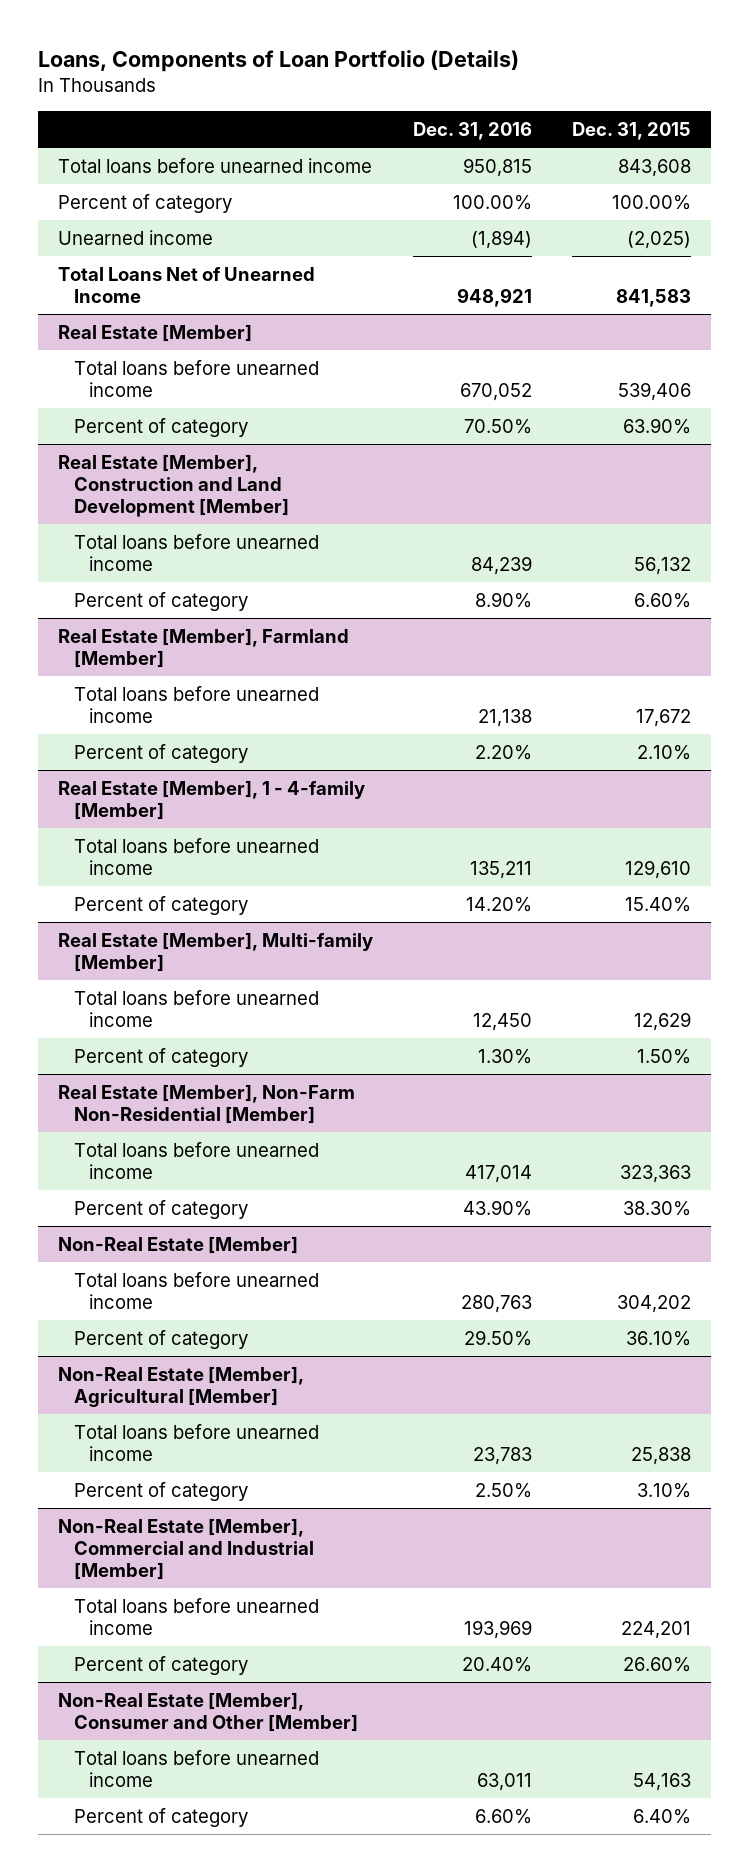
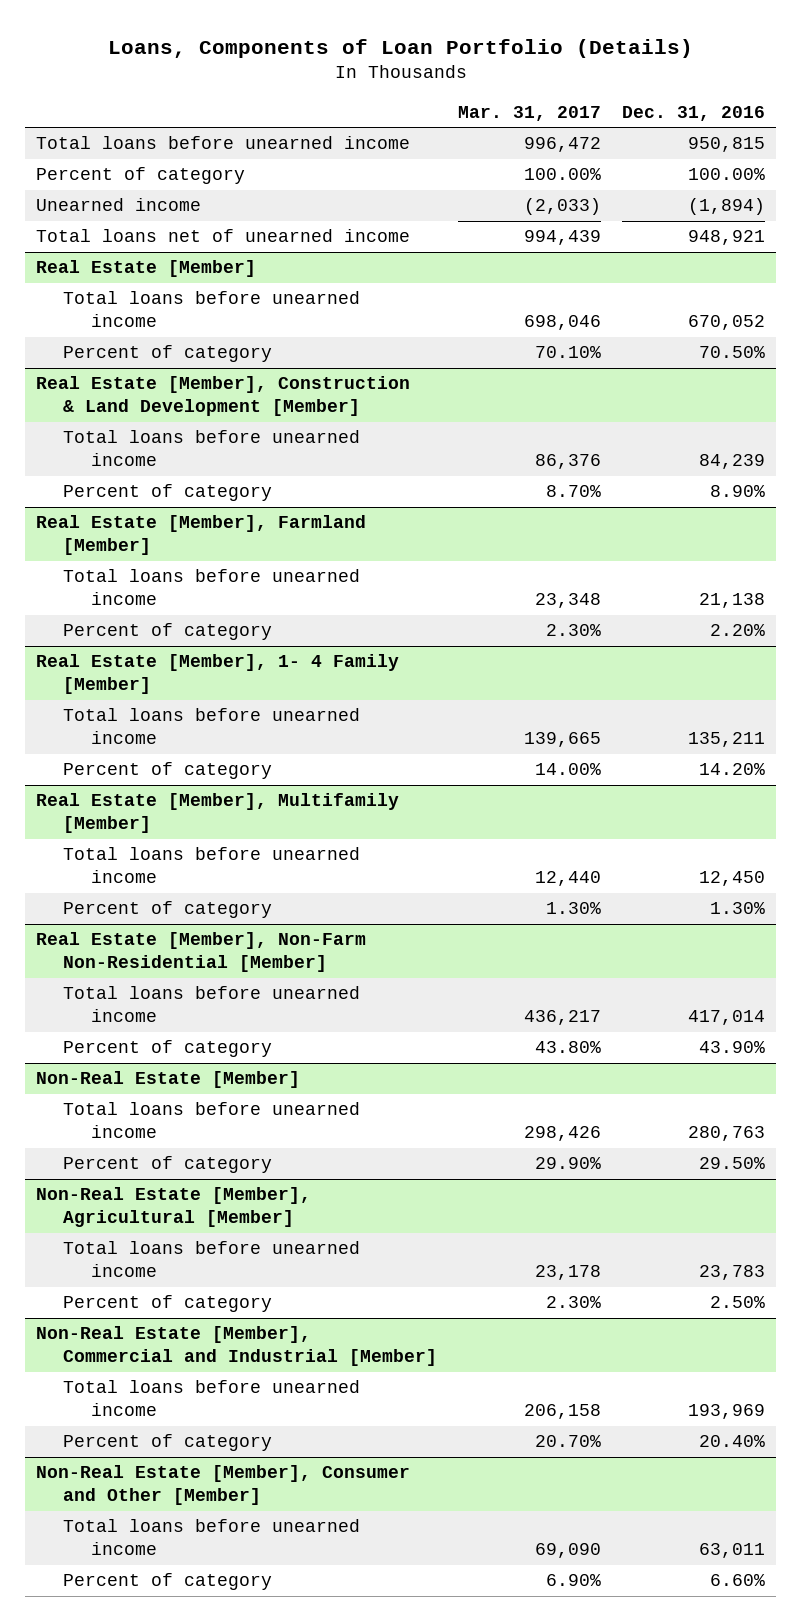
- | Dec. 31, 2016 | Dec. 31, 2015
+ | Mar. 31, 2017 | Dec. 31, 2016
- Total Loans Net of Unearned Income | 948,921 | 841,583
+ Total loans net of unearned income | 994,439 | 948,921
- Real Estate [Member], Construction and Land Development [Member]
+ Real Estate [Member], Construction & Land Development [Member]
- Real Estate [Member], 1 - 4-family [Member]
+ Real Estate [Member], 1- 4 Family [Member]
- Real Estate [Member], Multi-family [Member]
+ Real Estate [Member], Multifamily [Member]

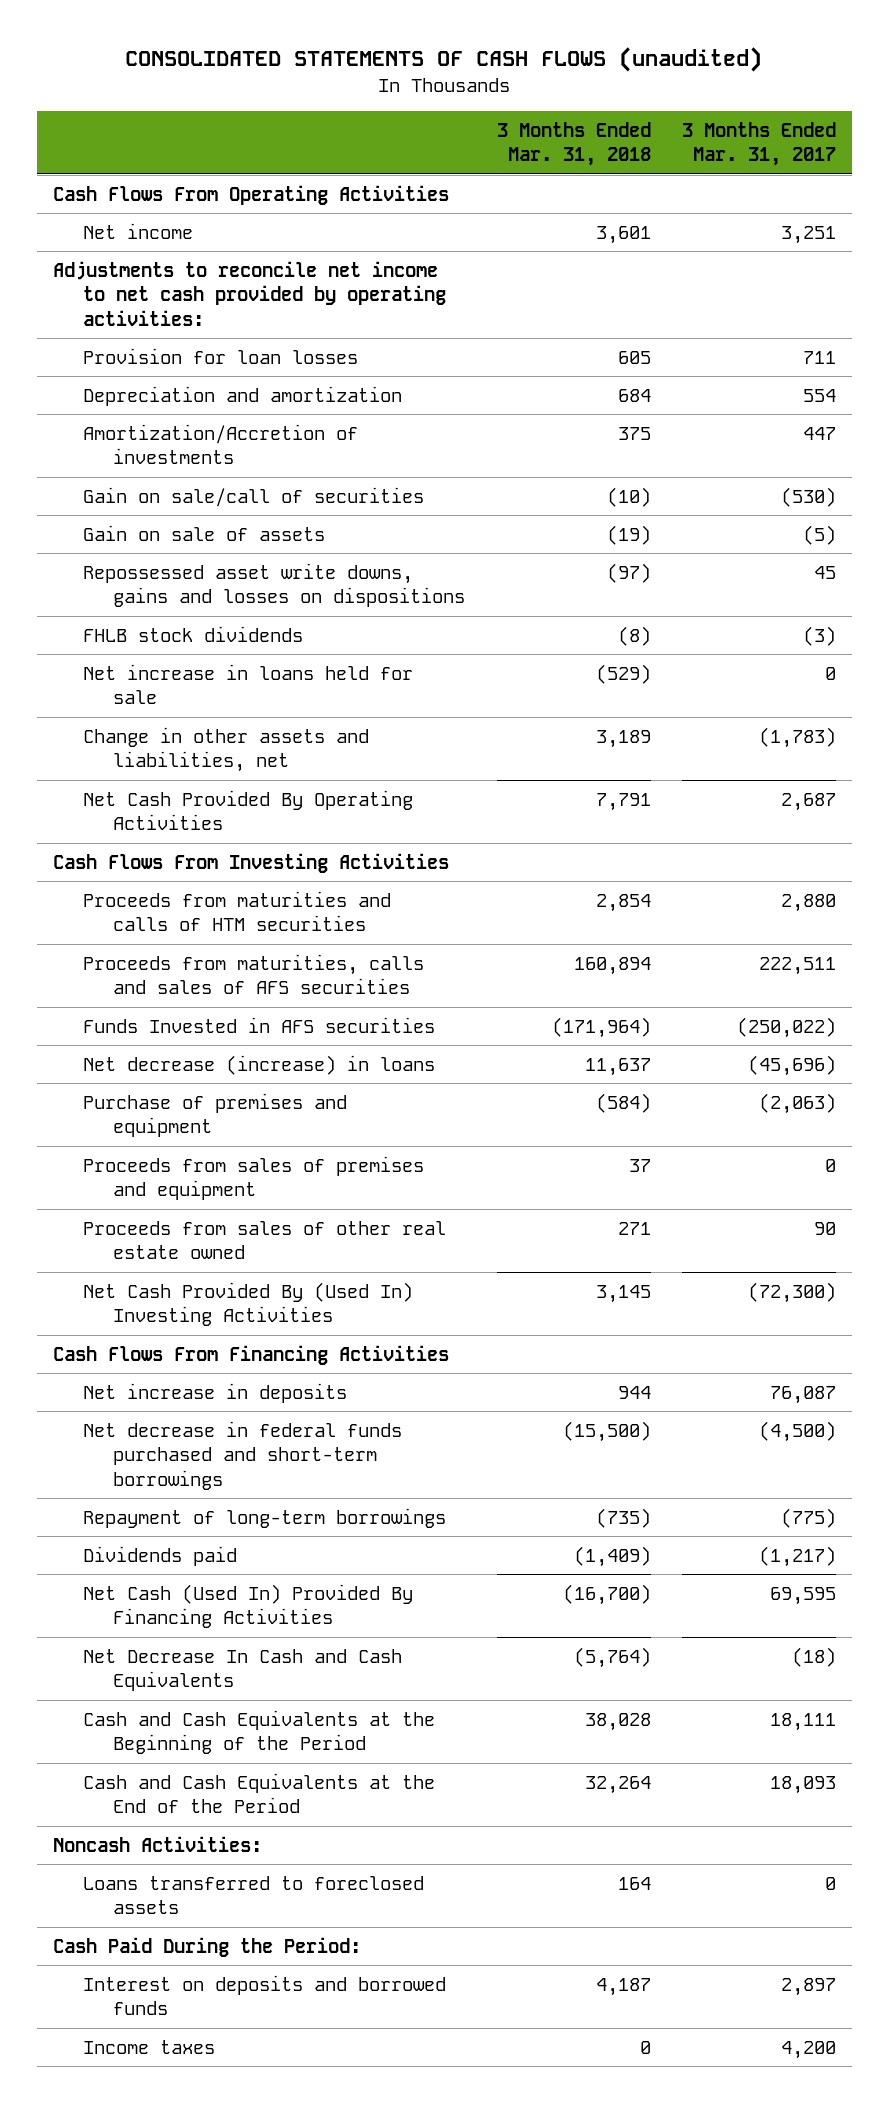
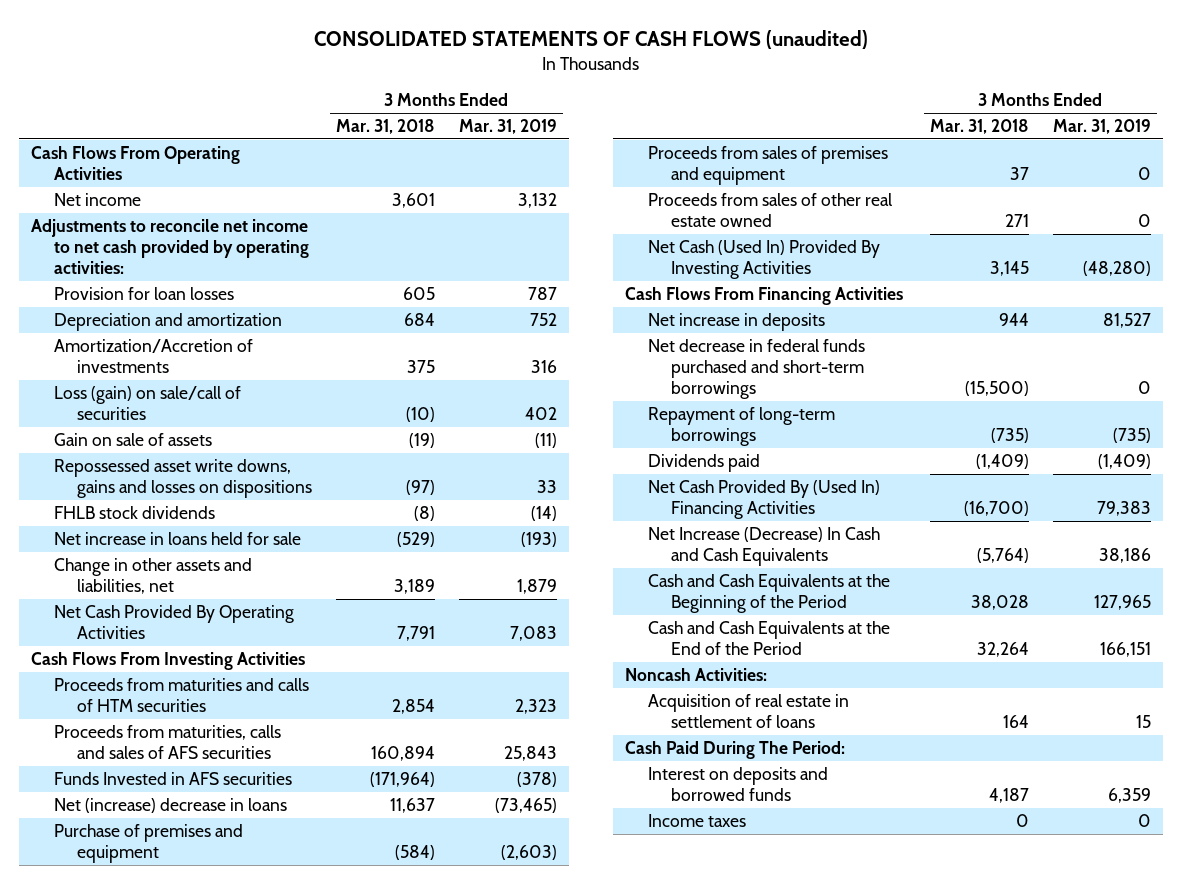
- | 3 Months Ended Mar. 31, 2018 | 3 Months Ended Mar. 31, 2017
+ | 3 Months Ended Mar. 31, 2018 | 3 Months Ended Mar. 31, 2019
- Gain on sale/call of securities | (10) | (530)
+ Loss (gain) on sale/call of securities | (10) | 402
- Net decrease (increase) in loans | 11,637 | (45,696)
+ Net (increase) decrease in loans | 11,637 | (73,465)
- Net Cash Provided By (Used In) Investing Activities | 3,145 | (72,300)
+ Net Cash (Used In) Provided By Investing Activities | 3,145 | (48,280)
- Net Cash (Used In) Provided By Financing Activities | (16,700) | 69,595
- Net Decrease In Cash and Cash Equivalents | (5,764) | (18)
+ Net Cash Provided By (Used In) Financing Activities | (16,700) | 79,383
+ Net Increase (Decrease) In Cash and Cash Equivalents | (5,764) | 38,186
- Loans transferred to foreclosed assets | 164 | 0
- Cash Paid During the Period:
+ Acquisition of real estate in settlement of loans | 164 | 15
+ Cash Paid During The Period:

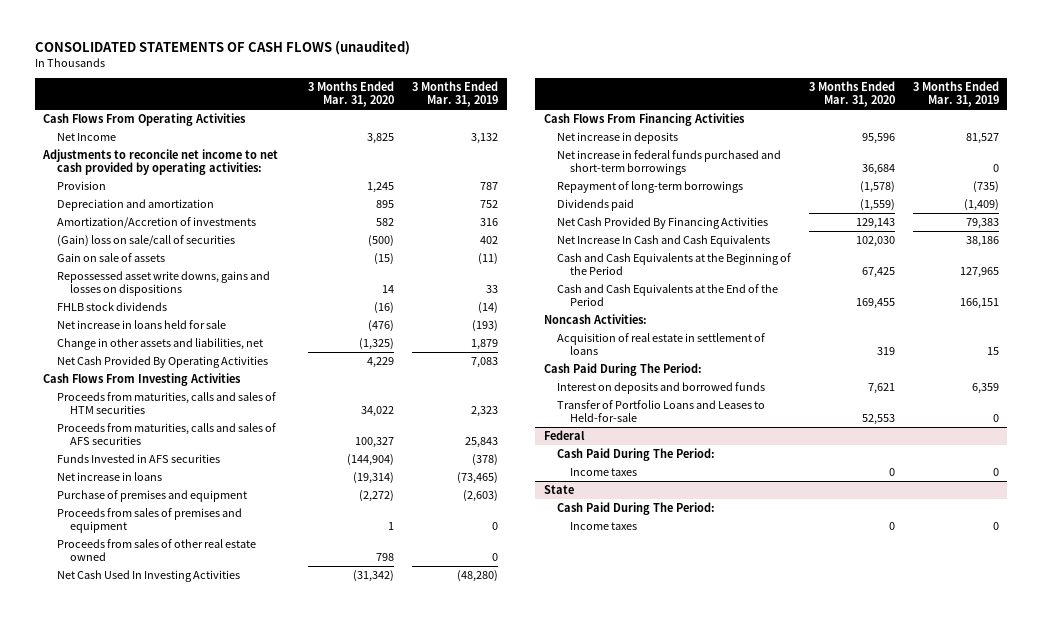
- | 3 Months Ended Mar. 31, 2018 | 3 Months Ended Mar. 31, 2019
+ | 3 Months Ended Mar. 31, 2020 | 3 Months Ended Mar. 31, 2019
- Net income | 3,601 | 3,132
+ Net Income | 3,825 | 3,132
- Provision for loan losses | 605 | 787
+ Provision | 1,245 | 787
- Loss (gain) on sale/call of securities | (10) | 402
+ (Gain) loss on sale/call of securities | (500) | 402
- Proceeds from maturities and calls of HTM securities | 2,854 | 2,323
+ Proceeds from maturities, calls and sales of HTM securities | 34,022 | 2,323
- Net (increase) decrease in loans | 11,637 | (73,465)
+ Net increase in loans | (19,314) | (73,465)
- Net Cash (Used In) Provided By Investing Activities | 3,145 | (48,280)
+ Net Cash Used In Investing Activities | (31,342) | (48,280)
- Net decrease in federal funds purchased and short-term borrowings | (15,500) | 0
+ Net increase in federal funds purchased and short-term borrowings | 36,684 | 0
- Net Cash Provided By (Used In) Financing Activities | (16,700) | 79,383
- Net Increase (Decrease) In Cash and Cash Equivalents | (5,764) | 38,186
+ Net Cash Provided By Financing Activities | 129,143 | 79,383
+ Net Increase In Cash and Cash Equivalents | 102,030 | 38,186
+ Transfer of Portfolio Loans and Leases to Held-for-sale | 52,553 | 0
+ Federal
+ Cash Paid During The Period:
+ State
+ Cash Paid During The Period:
+ Income taxes | 0 | 0

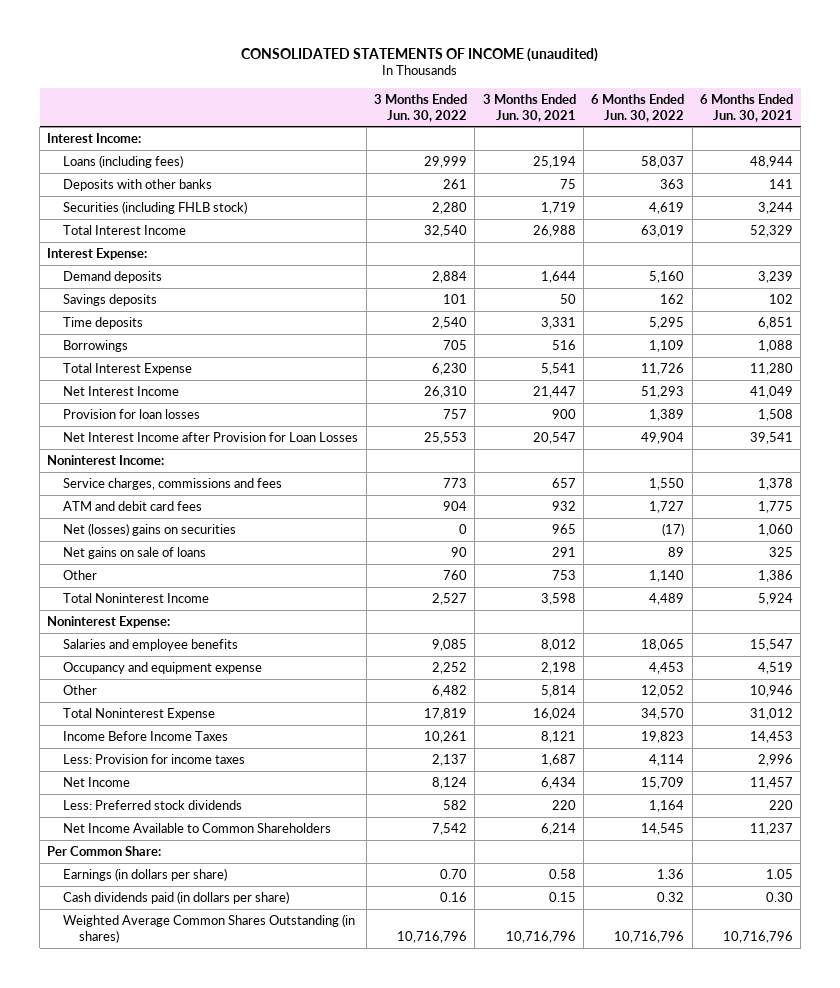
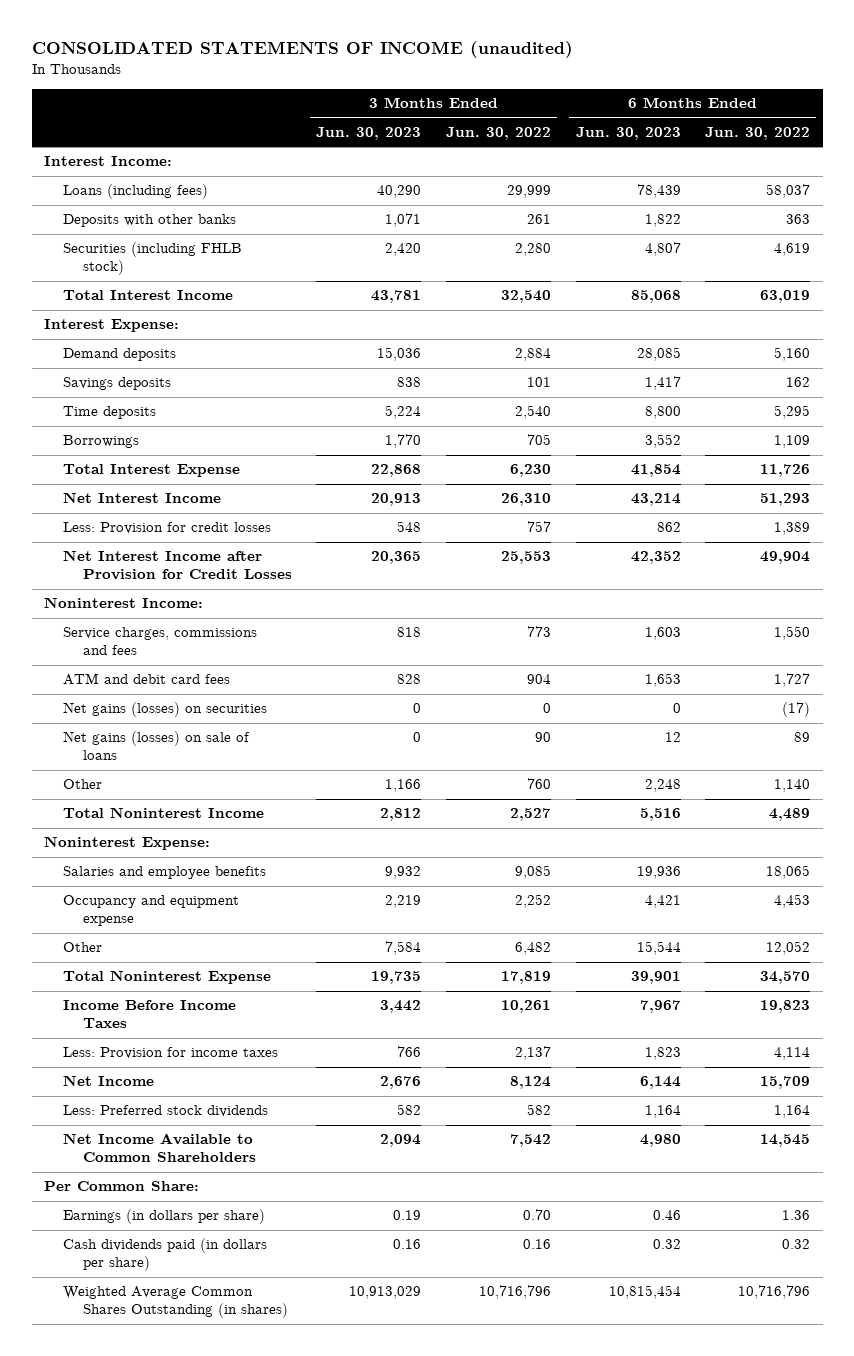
- | 3 Months Ended Jun. 30, 2022 | 3 Months Ended Jun. 30, 2021 | 6 Months Ended Jun. 30, 2022 | 6 Months Ended Jun. 30, 2021
+ | 3 Months Ended Jun. 30, 2023 | 3 Months Ended Jun. 30, 2022 | 6 Months Ended Jun. 30, 2023 | 6 Months Ended Jun. 30, 2022
- Provision for loan losses | 757 | 900 | 1,389 | 1,508
- Net Interest Income after Provision for Loan Losses | 25,553 | 20,547 | 49,904 | 39,541
+ Less: Provision for credit losses | 548 | 757 | 862 | 1,389
+ Net Interest Income after Provision for Credit Losses | 20,365 | 25,553 | 42,352 | 49,904
- Net (losses) gains on securities | 0 | 965 | (17) | 1,060
- Net gains on sale of loans | 90 | 291 | 89 | 325
+ Net gains (losses) on securities | 0 | 0 | 0 | (17)
+ Net gains (losses) on sale of loans | 0 | 90 | 12 | 89

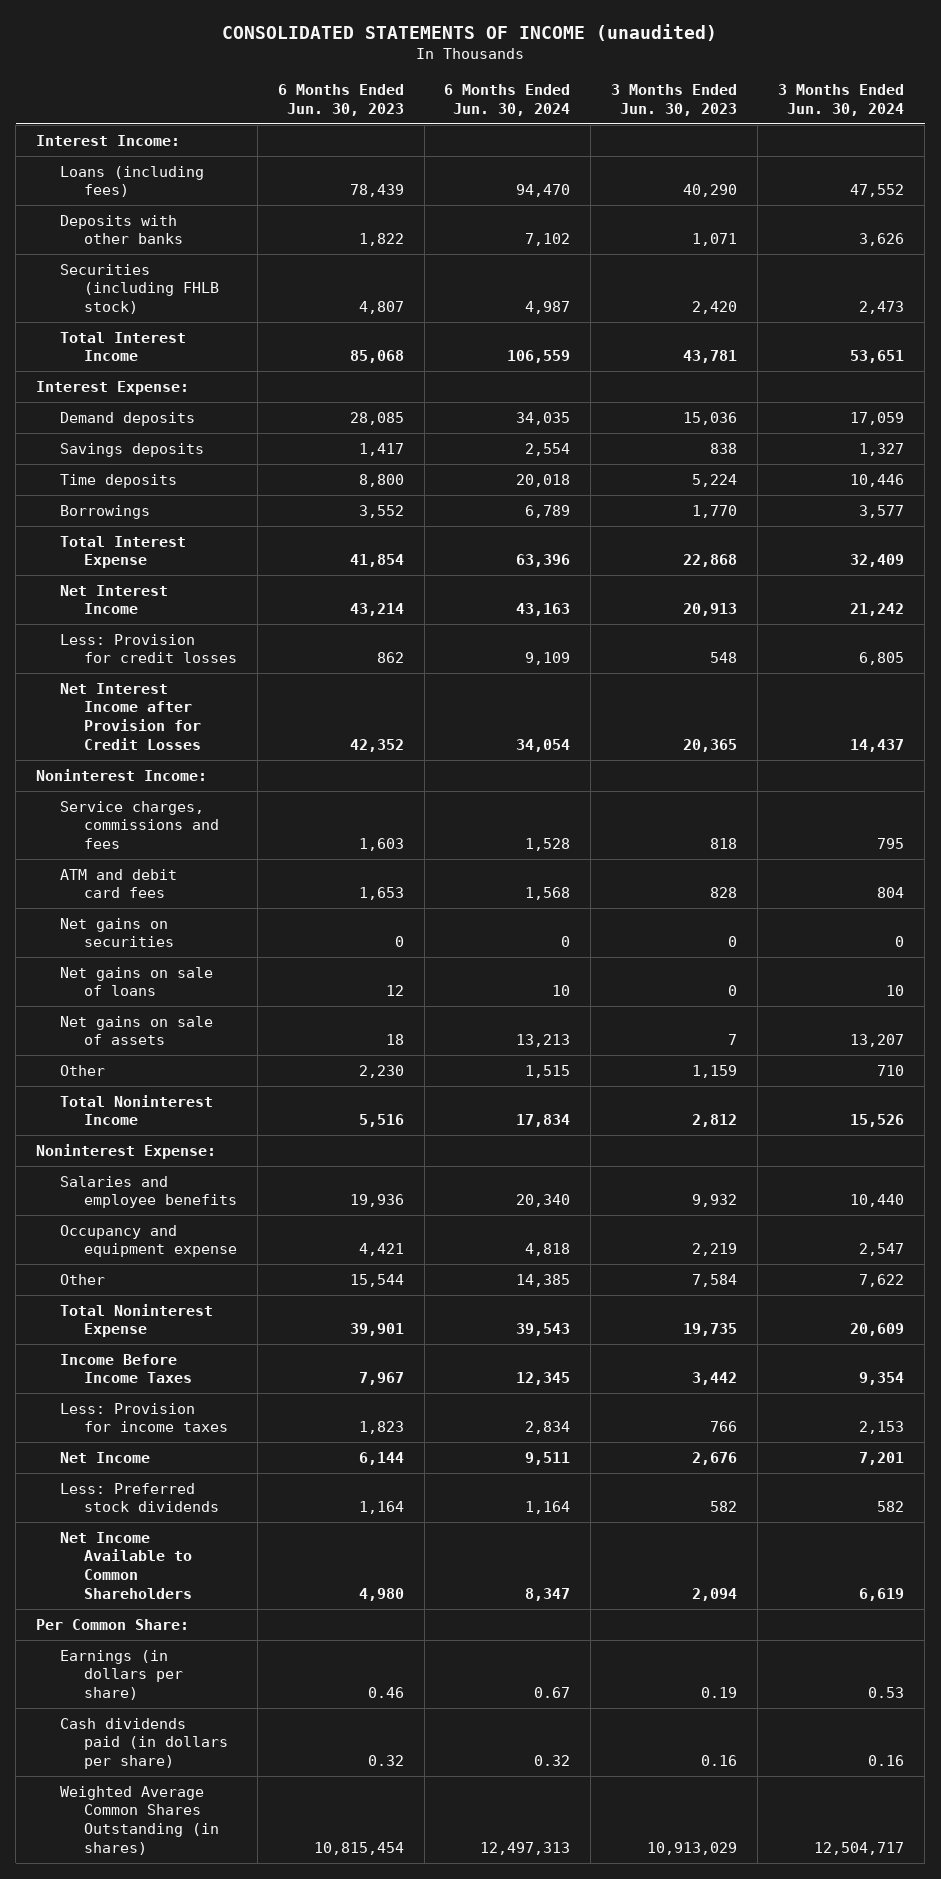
- | 3 Months Ended Jun. 30, 2023 | 3 Months Ended Jun. 30, 2022 | 6 Months Ended Jun. 30, 2023 | 6 Months Ended Jun. 30, 2022
+ | 6 Months Ended Jun. 30, 2023 | 6 Months Ended Jun. 30, 2024 | 3 Months Ended Jun. 30, 2023 | 3 Months Ended Jun. 30, 2024
- Net gains (losses) on securities | 0 | 0 | 0 | (17)
- Net gains (losses) on sale of loans | 0 | 90 | 12 | 89
- Other | 1,166 | 760 | 2,248 | 1,140
+ Net gains on securities | 0 | 0 | 0 | 0
+ Net gains on sale of loans | 12 | 10 | 0 | 10
+ Net gains on sale of assets | 18 | 13,213 | 7 | 13,207
+ Other | 2,230 | 1,515 | 1,159 | 710

